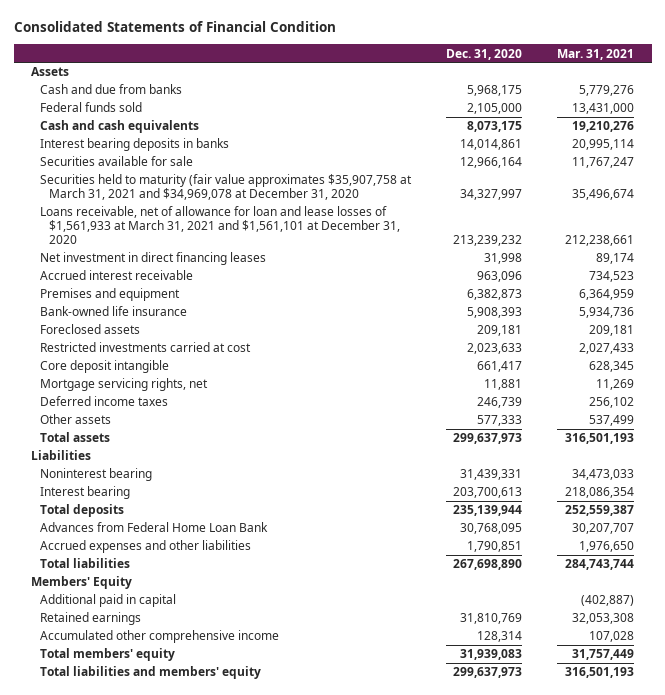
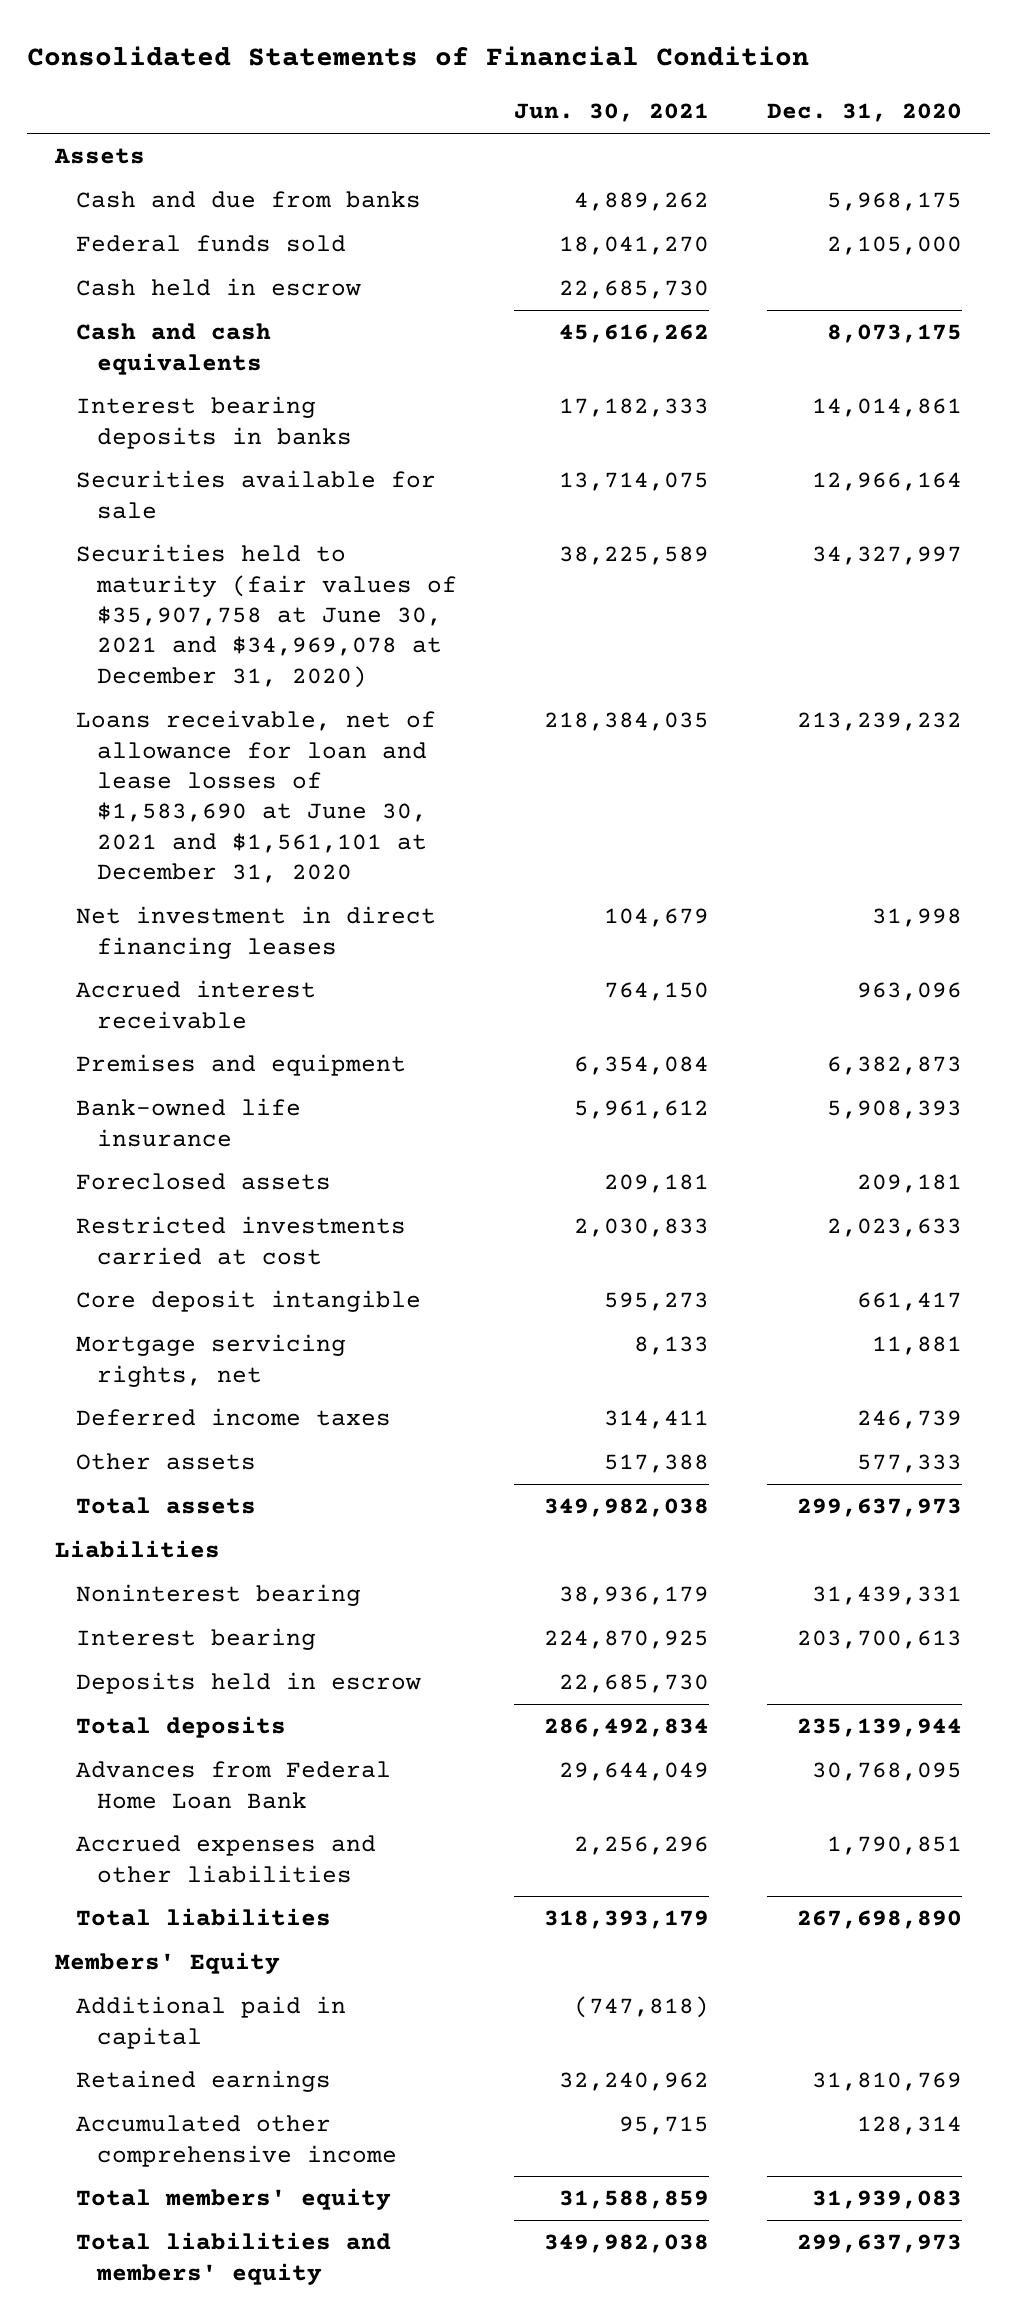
- | Dec. 31, 2020 | Mar. 31, 2021
+ | Jun. 30, 2021 | Dec. 31, 2020
+ Cash held in escrow | 22,685,730 |
- Securities held to maturity (fair value approximates $35,907,758 at March 31, 2021 and $34,969,078 at December 31, 2020 | 34,327,997 | 35,496,674
- Loans receivable, net of allowance for loan and lease losses of $1,561,933 at March 31, 2021 and $1,561,101 at December 31, 2020 | 213,239,232 | 212,238,661
+ Securities held to maturity (fair values of $35,907,758 at June 30, 2021 and $34,969,078 at December 31, 2020) | 38,225,589 | 34,327,997
+ Loans receivable, net of allowance for loan and lease losses of $1,583,690 at June 30, 2021 and $1,561,101 at December 31, 2020 | 218,384,035 | 213,239,232
+ Deposits held in escrow | 22,685,730 |

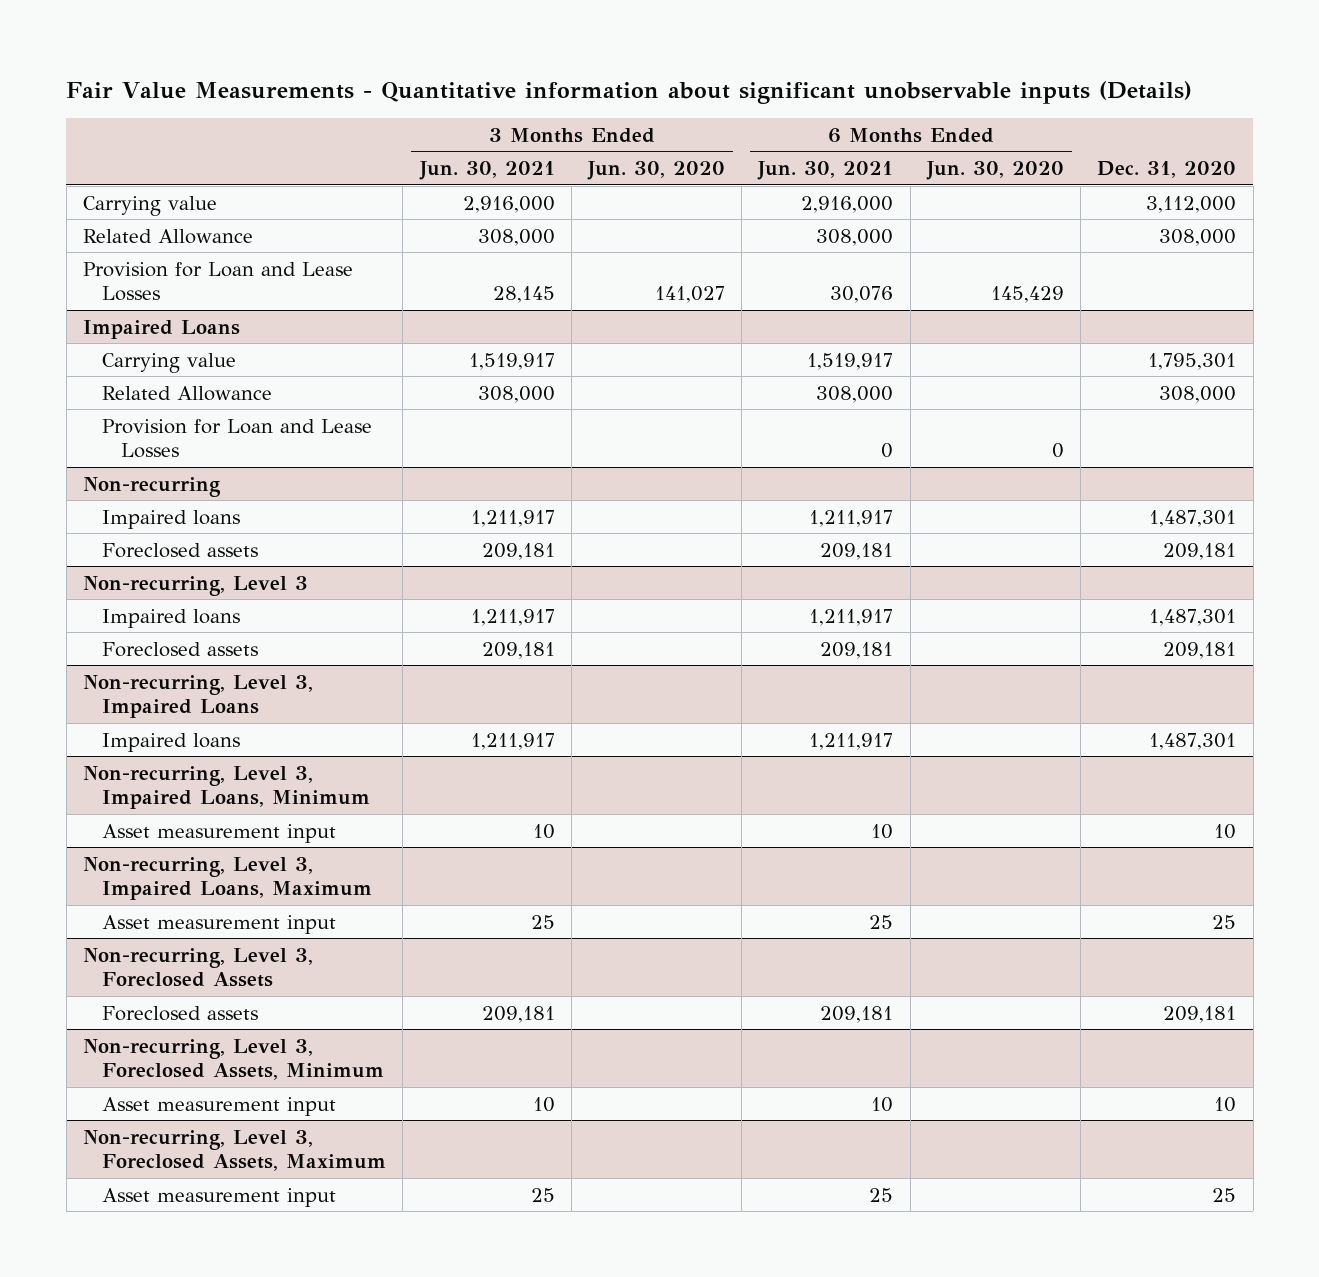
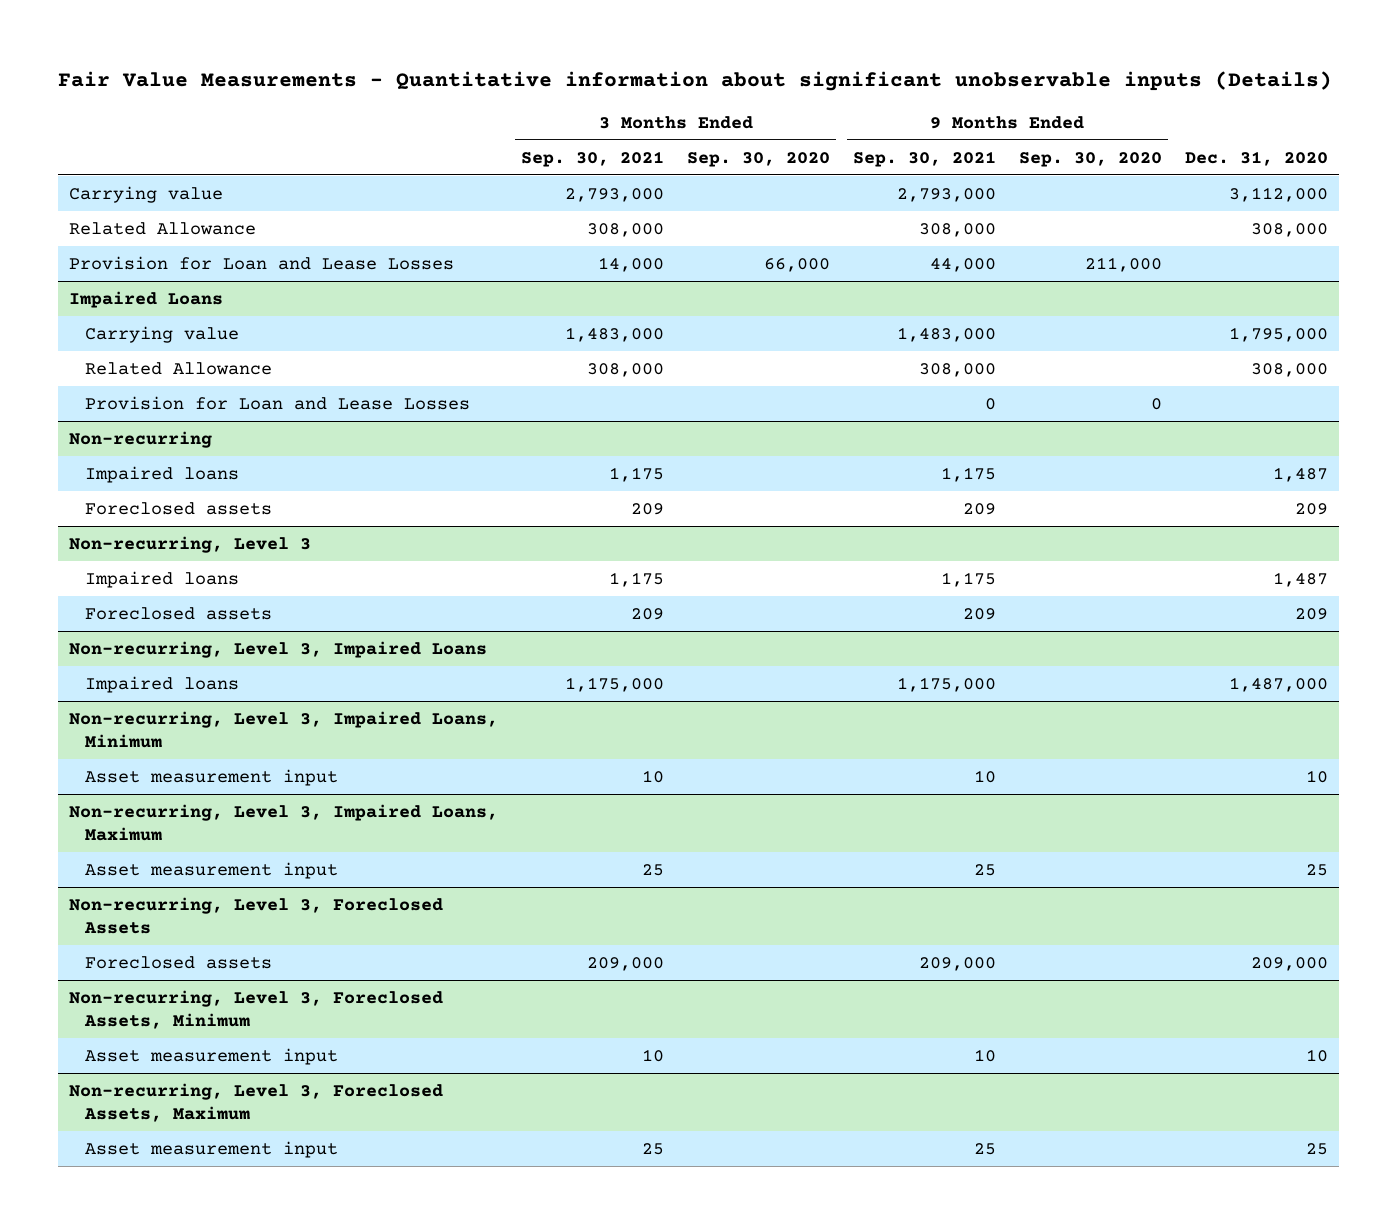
- | 3 Months Ended Jun. 30, 2021 | 3 Months Ended Jun. 30, 2020 | 6 Months Ended Jun. 30, 2021 | 6 Months Ended Jun. 30, 2020 | Dec. 31, 2020
+ | 3 Months Ended Sep. 30, 2021 | 3 Months Ended Sep. 30, 2020 | 9 Months Ended Sep. 30, 2021 | 9 Months Ended Sep. 30, 2020 | Dec. 31, 2020
@ Impaired Loans
- Carrying value | 1,519,917 | | 1,519,917 | | 1,795,301
+ Carrying value | 1,483,000 | | 1,483,000 | | 1,795,000
@ Non-recurring
- Impaired loans | 1,211,917 | | 1,211,917 | | 1,487,301
- Foreclosed assets | 209,181 | | 209,181 | | 209,181
+ Impaired loans | 1,175 | | 1,175 | | 1,487
+ Foreclosed assets | 209 | | 209 | | 209
@ Non-recurring, Level 3
- Impaired loans | 1,211,917 | | 1,211,917 | | 1,487,301
- Foreclosed assets | 209,181 | | 209,181 | | 209,181
+ Impaired loans | 1,175 | | 1,175 | | 1,487
+ Foreclosed assets | 209 | | 209 | | 209
@ Non-recurring, Level 3, Impaired Loans
- Impaired loans | 1,211,917 | | 1,211,917 | | 1,487,301
+ Impaired loans | 1,175,000 | | 1,175,000 | | 1,487,000
@ Non-recurring, Level 3, Foreclosed Assets
- Foreclosed assets | 209,181 | | 209,181 | | 209,181
+ Foreclosed assets | 209,000 | | 209,000 | | 209,000

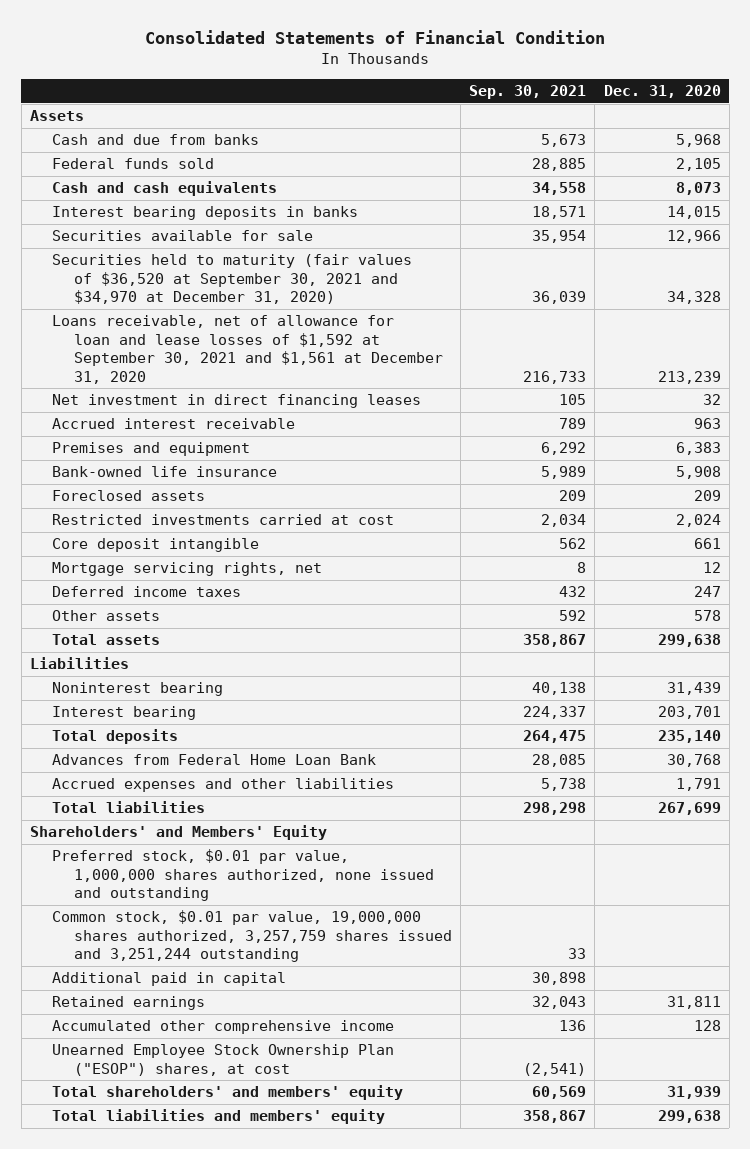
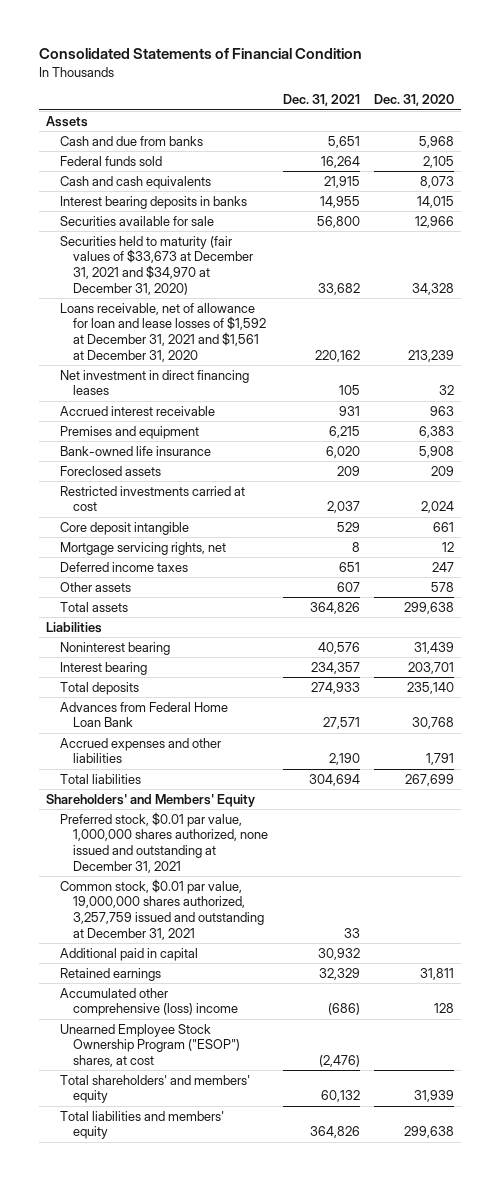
- | Sep. 30, 2021 | Dec. 31, 2020
+ | Dec. 31, 2021 | Dec. 31, 2020
- Securities held to maturity (fair values of $36,520 at September 30, 2021 and $34,970 at December 31, 2020) | 36,039 | 34,328
- Loans receivable, net of allowance for loan and lease losses of $1,592 at September 30, 2021 and $1,561 at December 31, 2020 | 216,733 | 213,239
+ Securities held to maturity (fair values of $33,673 at December 31, 2021 and $34,970 at December 31, 2020) | 33,682 | 34,328
+ Loans receivable, net of allowance for loan and lease losses of $1,592 at December 31, 2021 and $1,561 at December 31, 2020 | 220,162 | 213,239
- Preferred stock, $0.01 par value, 1,000,000 shares authorized, none issued and outstanding
- Common stock, $0.01 par value, 19,000,000 shares authorized, 3,257,759 shares issued and 3,251,244 outstanding | 33 |
+ Preferred stock, $0.01 par value, 1,000,000 shares authorized, none issued and outstanding at December 31, 2021
+ Common stock, $0.01 par value, 19,000,000 shares authorized, 3,257,759 issued and outstanding at December 31, 2021 | 33 |
- Accumulated other comprehensive income | 136 | 128
- Unearned Employee Stock Ownership Plan ("ESOP") shares, at cost | (2,541) |
+ Accumulated other comprehensive (loss) income | (686) | 128
+ Unearned Employee Stock Ownership Program ("ESOP") shares, at cost | (2,476) |

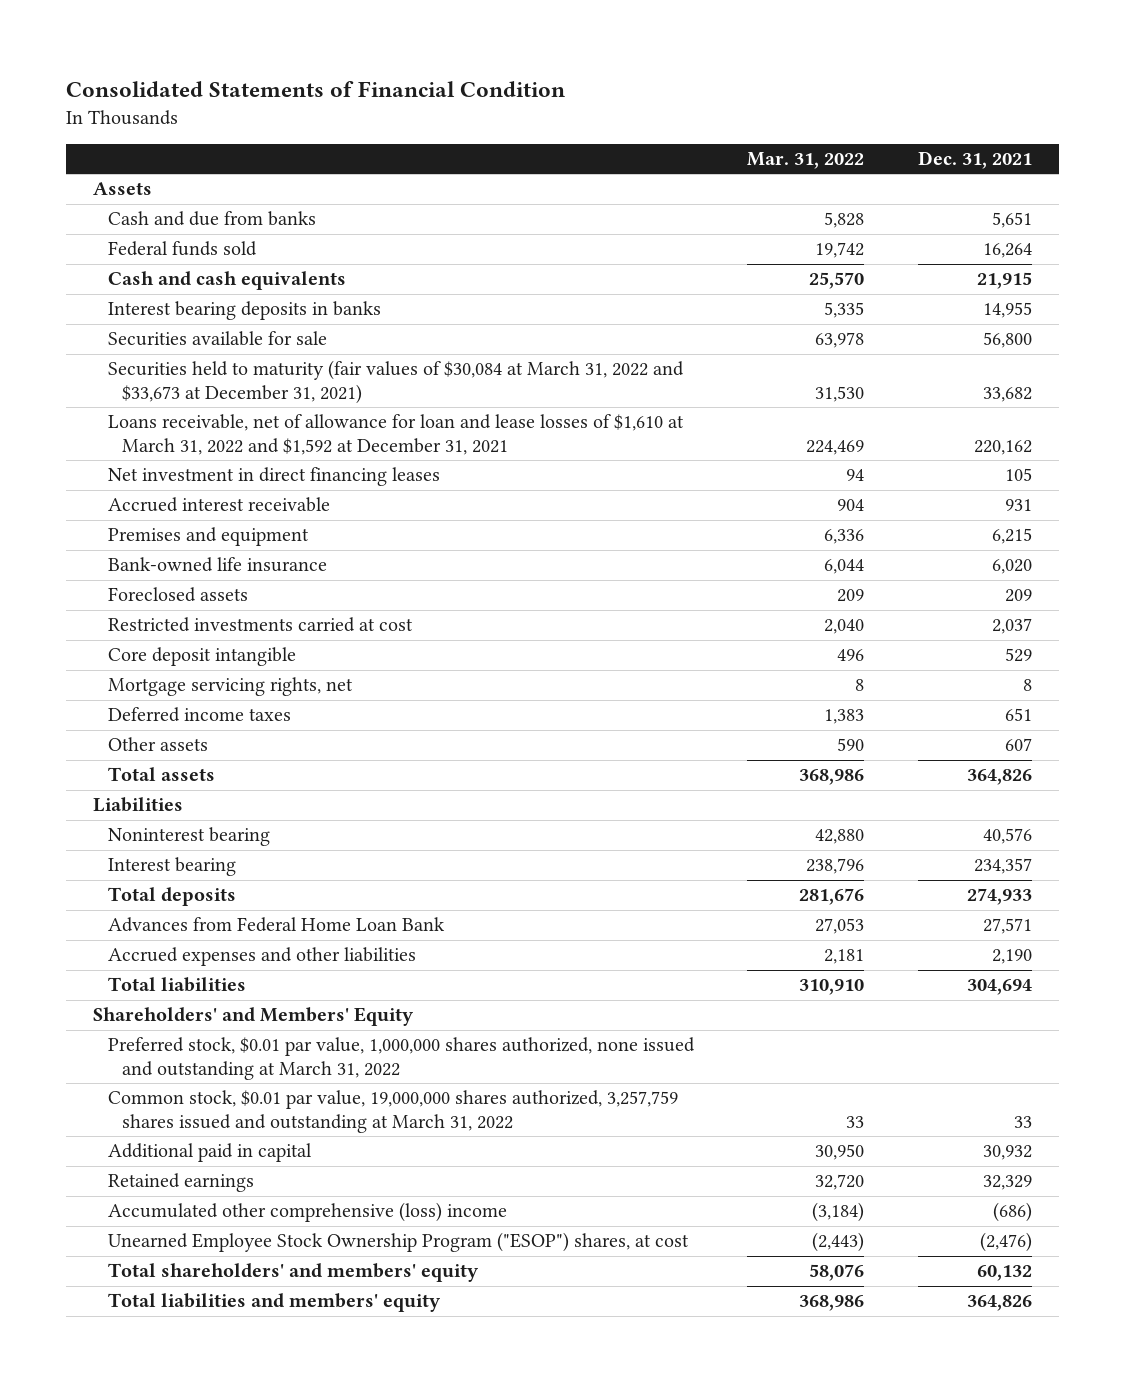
- | Dec. 31, 2021 | Dec. 31, 2020
+ | Mar. 31, 2022 | Dec. 31, 2021
- Securities held to maturity (fair values of $33,673 at December 31, 2021 and $34,970 at December 31, 2020) | 33,682 | 34,328
- Loans receivable, net of allowance for loan and lease losses of $1,592 at December 31, 2021 and $1,561 at December 31, 2020 | 220,162 | 213,239
+ Securities held to maturity (fair values of $30,084 at March 31, 2022 and $33,673 at December 31, 2021) | 31,530 | 33,682
+ Loans receivable, net of allowance for loan and lease losses of $1,610 at March 31, 2022 and $1,592 at December 31, 2021 | 224,469 | 220,162
- Preferred stock, $0.01 par value, 1,000,000 shares authorized, none issued and outstanding at December 31, 2021
- Common stock, $0.01 par value, 19,000,000 shares authorized, 3,257,759 issued and outstanding at December 31, 2021 | 33 |
+ Preferred stock, $0.01 par value, 1,000,000 shares authorized, none issued and outstanding at March 31, 2022
+ Common stock, $0.01 par value, 19,000,000 shares authorized, 3,257,759 shares issued and outstanding at March 31, 2022 | 33 | 33

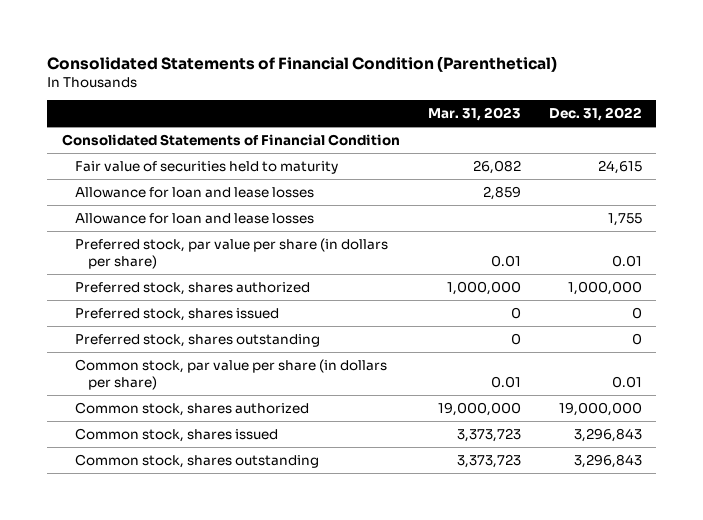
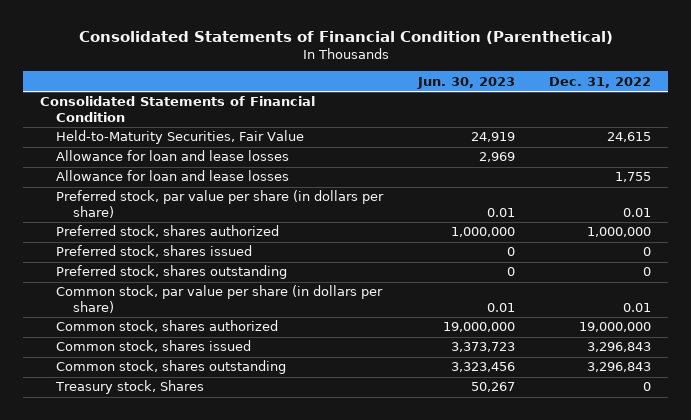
- | Mar. 31, 2023 | Dec. 31, 2022
+ | Jun. 30, 2023 | Dec. 31, 2022
- Fair value of securities held to maturity | 26,082 | 24,615
+ Held-to-Maturity Securities, Fair Value | 24,919 | 24,615
+ Treasury stock, Shares | 50,267 | 0

